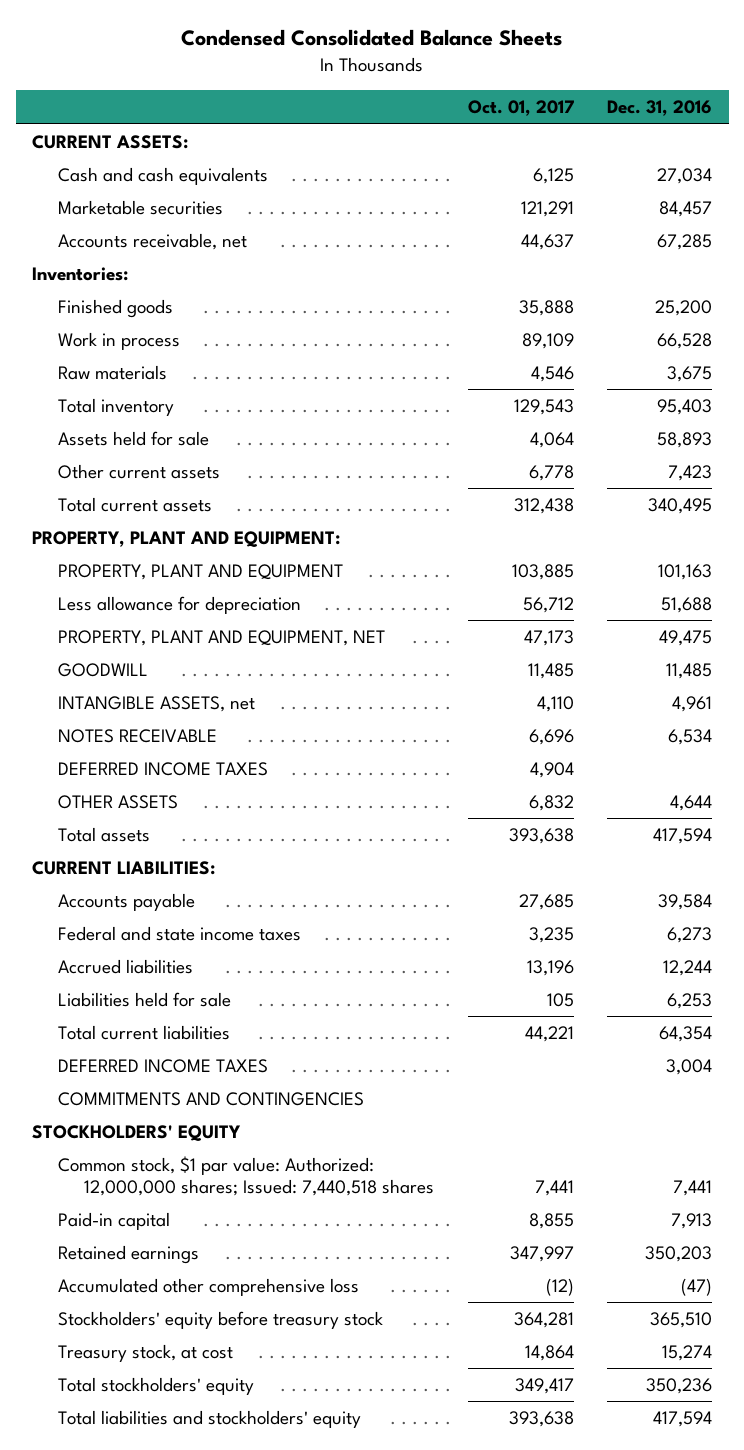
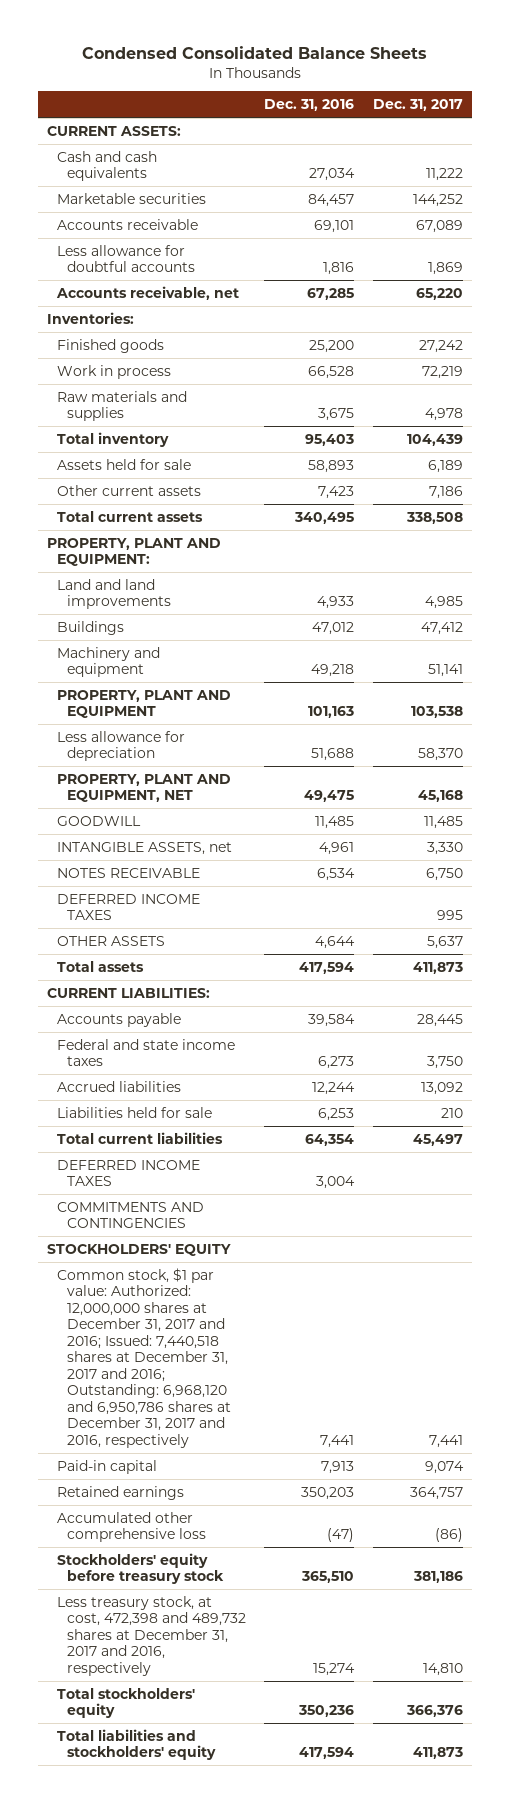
- | Oct. 01, 2017 | Dec. 31, 2016
+ | Dec. 31, 2016 | Dec. 31, 2017
+ Accounts receivable | 69,101 | 67,089
+ Less allowance for doubtful accounts | 1,816 | 1,869
- Raw materials | 4,546 | 3,675
+ Raw materials and supplies | 3,675 | 4,978
+ Land and land improvements | 4,933 | 4,985
+ Buildings | 47,012 | 47,412
+ Machinery and equipment | 49,218 | 51,141
- Common stock, $1 par value: Authorized: 12,000,000 shares; Issued: 7,440,518 shares | 7,441 | 7,441
+ Common stock, $1 par value: Authorized: 12,000,000 shares at December 31, 2017 and 2016; Issued: 7,440,518 shares at December 31, 2017 and 2016; Outstanding: 6,968,120 and 6,950,786 shares at December 31, 2017 and 2016, respectively | 7,441 | 7,441
- Treasury stock, at cost | 14,864 | 15,274
+ Less treasury stock, at cost, 472,398 and 489,732 shares at December 31, 2017 and 2016, respectively | 15,274 | 14,810

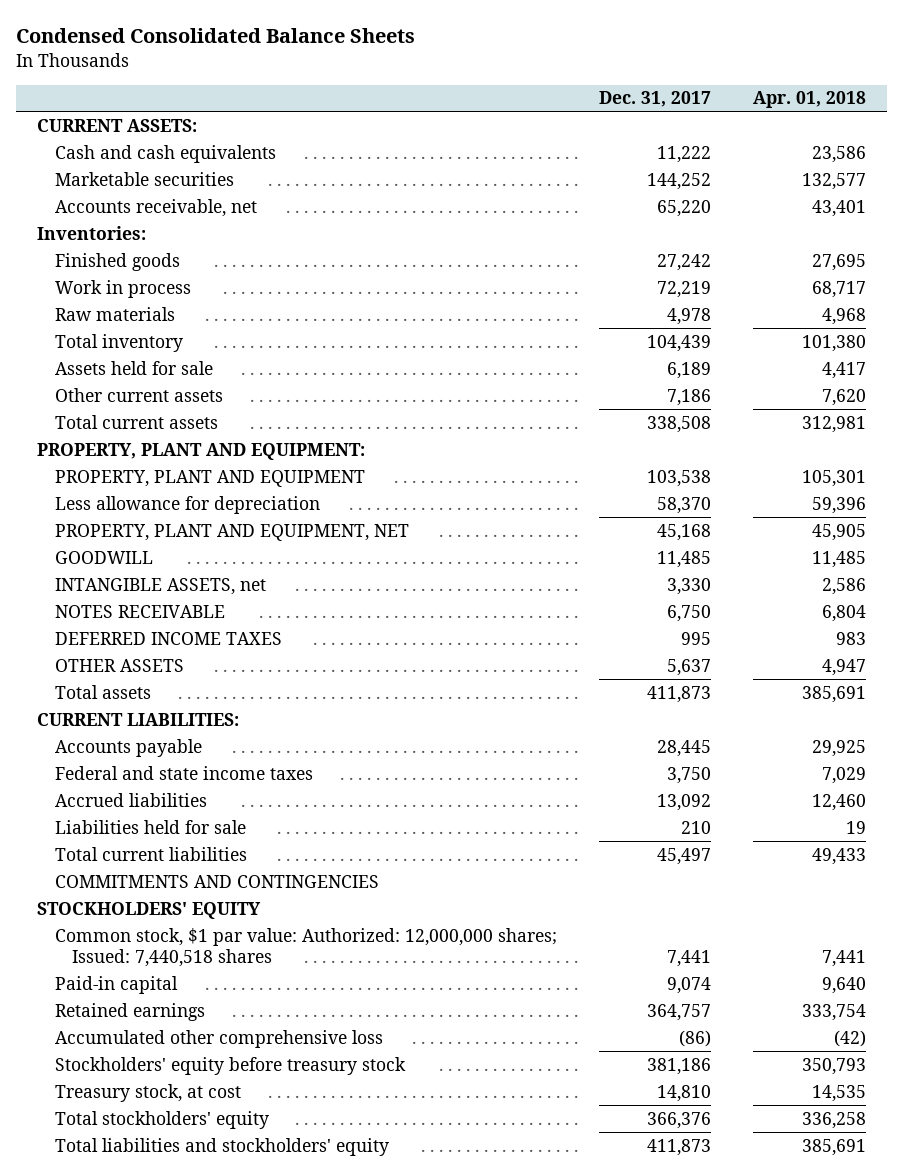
- | Dec. 31, 2016 | Dec. 31, 2017
+ | Dec. 31, 2017 | Apr. 01, 2018
- Accounts receivable | 69,101 | 67,089
- Less allowance for doubtful accounts | 1,816 | 1,869
- Raw materials and supplies | 3,675 | 4,978
+ Raw materials | 4,978 | 4,968
- Land and land improvements | 4,933 | 4,985
- Buildings | 47,012 | 47,412
- Machinery and equipment | 49,218 | 51,141
- DEFERRED INCOME TAXES | 3,004 |
- Common stock, $1 par value: Authorized: 12,000,000 shares at December 31, 2017 and 2016; Issued: 7,440,518 shares at December 31, 2017 and 2016; Outstanding: 6,968,120 and 6,950,786 shares at December 31, 2017 and 2016, respectively | 7,441 | 7,441
+ Common stock, $1 par value: Authorized: 12,000,000 shares; Issued: 7,440,518 shares | 7,441 | 7,441
- Less treasury stock, at cost, 472,398 and 489,732 shares at December 31, 2017 and 2016, respectively | 15,274 | 14,810
+ Treasury stock, at cost | 14,810 | 14,535

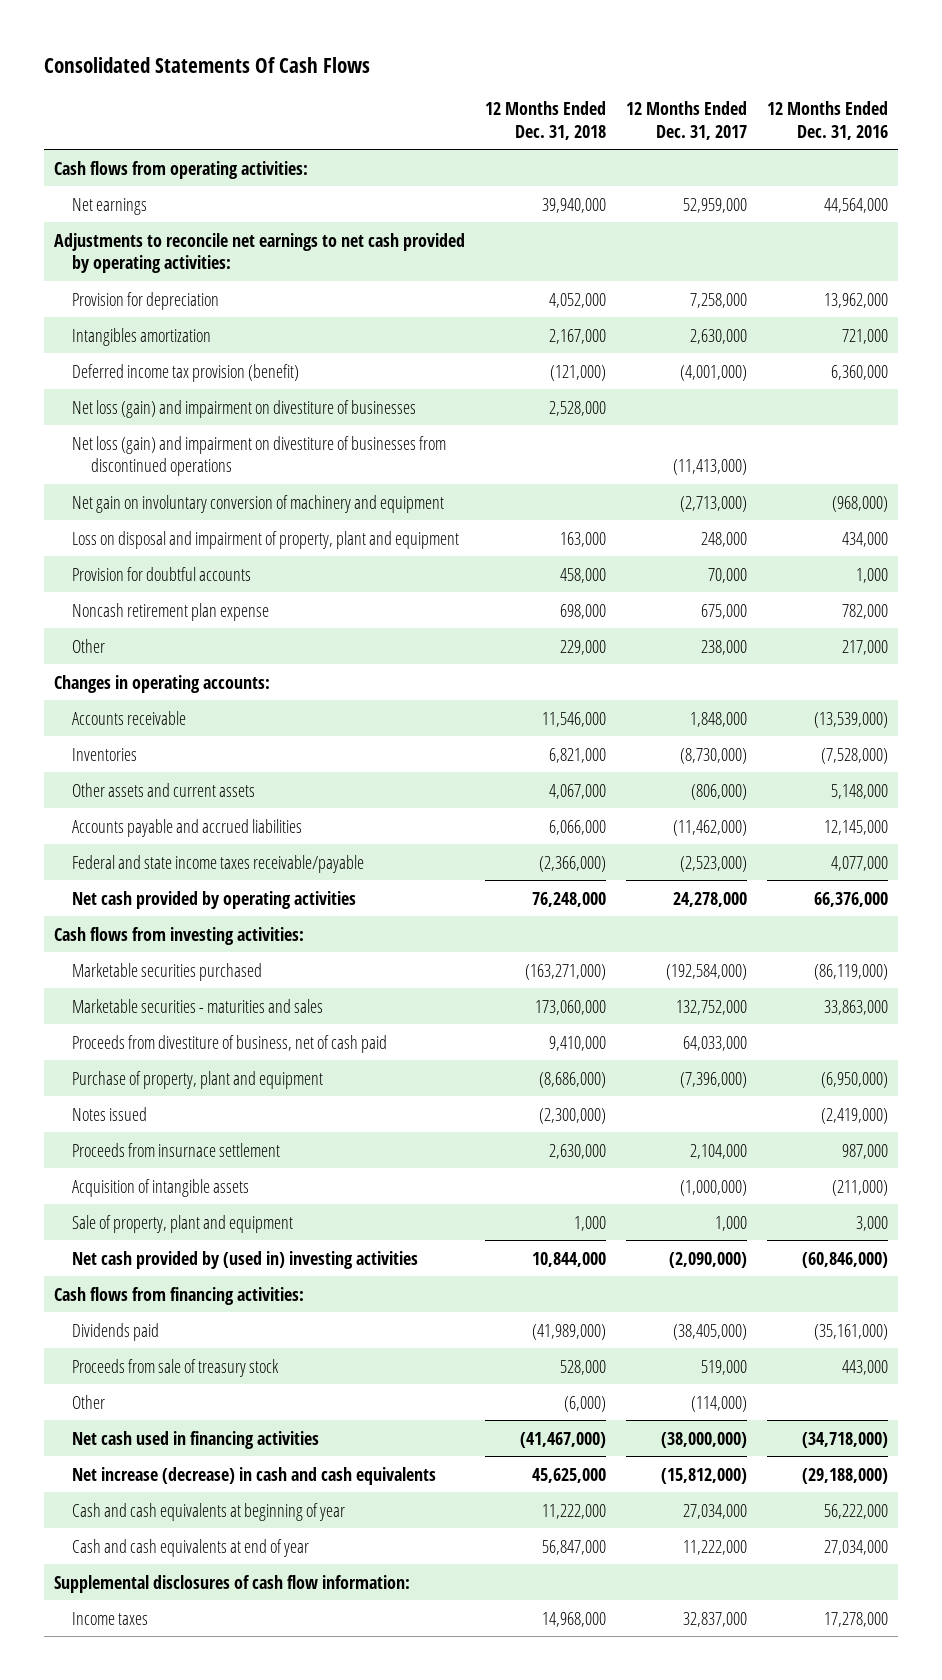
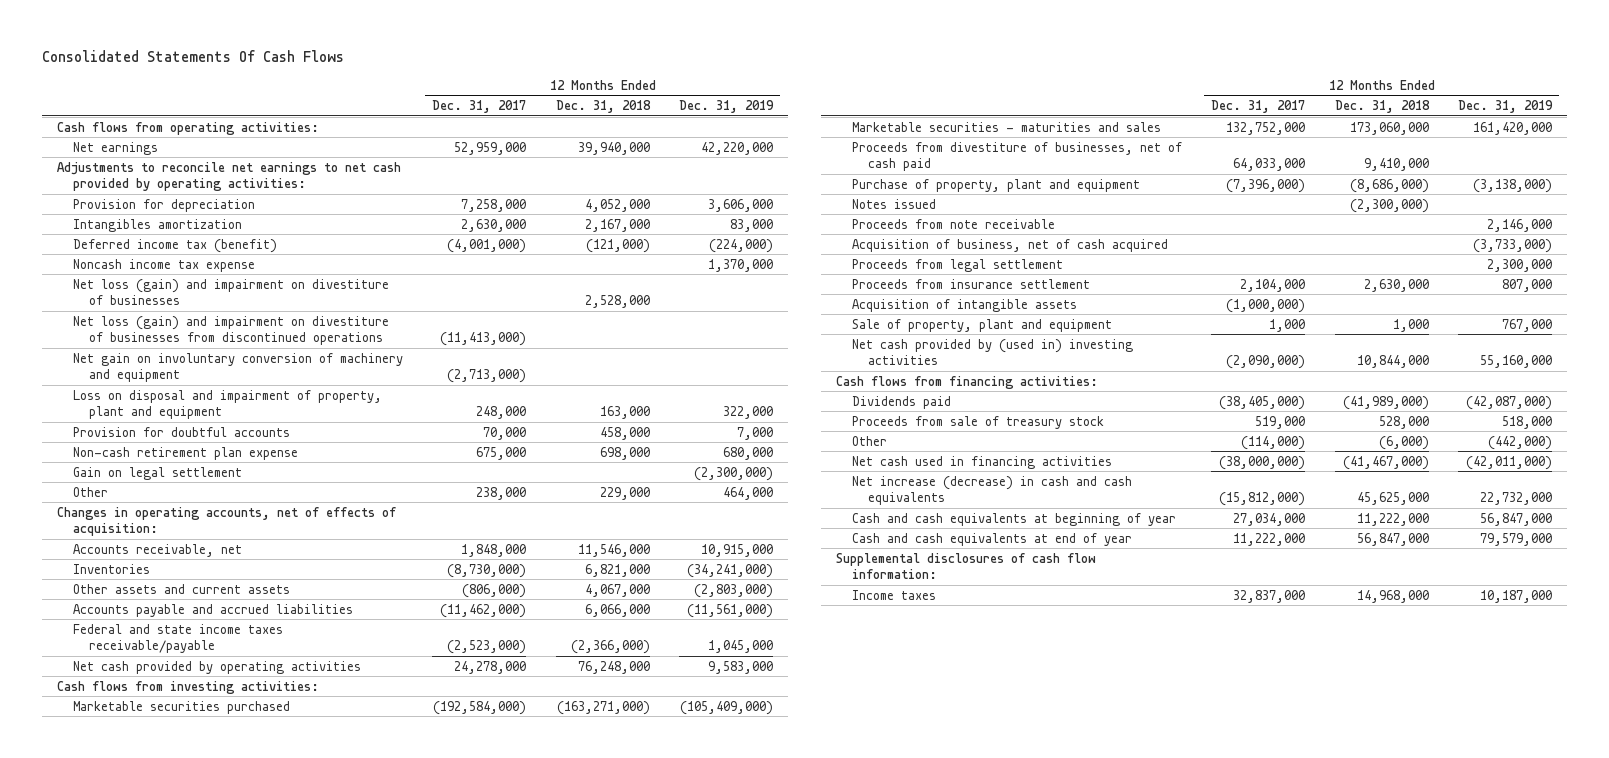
- | 12 Months Ended Dec. 31, 2018 | 12 Months Ended Dec. 31, 2017 | 12 Months Ended Dec. 31, 2016
+ | 12 Months Ended Dec. 31, 2017 | 12 Months Ended Dec. 31, 2018 | 12 Months Ended Dec. 31, 2019
- Deferred income tax provision (benefit) | (121,000) | (4,001,000) | 6,360,000
+ Deferred income tax (benefit) | (4,001,000) | (121,000) | (224,000)
+ Noncash income tax expense | | | 1,370,000
- Noncash retirement plan expense | 698,000 | 675,000 | 782,000
+ Non-cash retirement plan expense | 675,000 | 698,000 | 680,000
+ Gain on legal settlement | | | (2,300,000)
- Changes in operating accounts:
- Accounts receivable | 11,546,000 | 1,848,000 | (13,539,000)
+ Changes in operating accounts, net of effects of acquisition:
+ Accounts receivable, net | 1,848,000 | 11,546,000 | 10,915,000
- Proceeds from divestiture of business, net of cash paid | 9,410,000 | 64,033,000 |
+ Proceeds from divestiture of businesses, net of cash paid | 64,033,000 | 9,410,000 |
- Proceeds from insurnace settlement | 2,630,000 | 2,104,000 | 987,000
+ Proceeds from note receivable | | | 2,146,000
+ Acquisition of business, net of cash acquired | | | (3,733,000)
+ Proceeds from legal settlement | | | 2,300,000
+ Proceeds from insurance settlement | 2,104,000 | 2,630,000 | 807,000

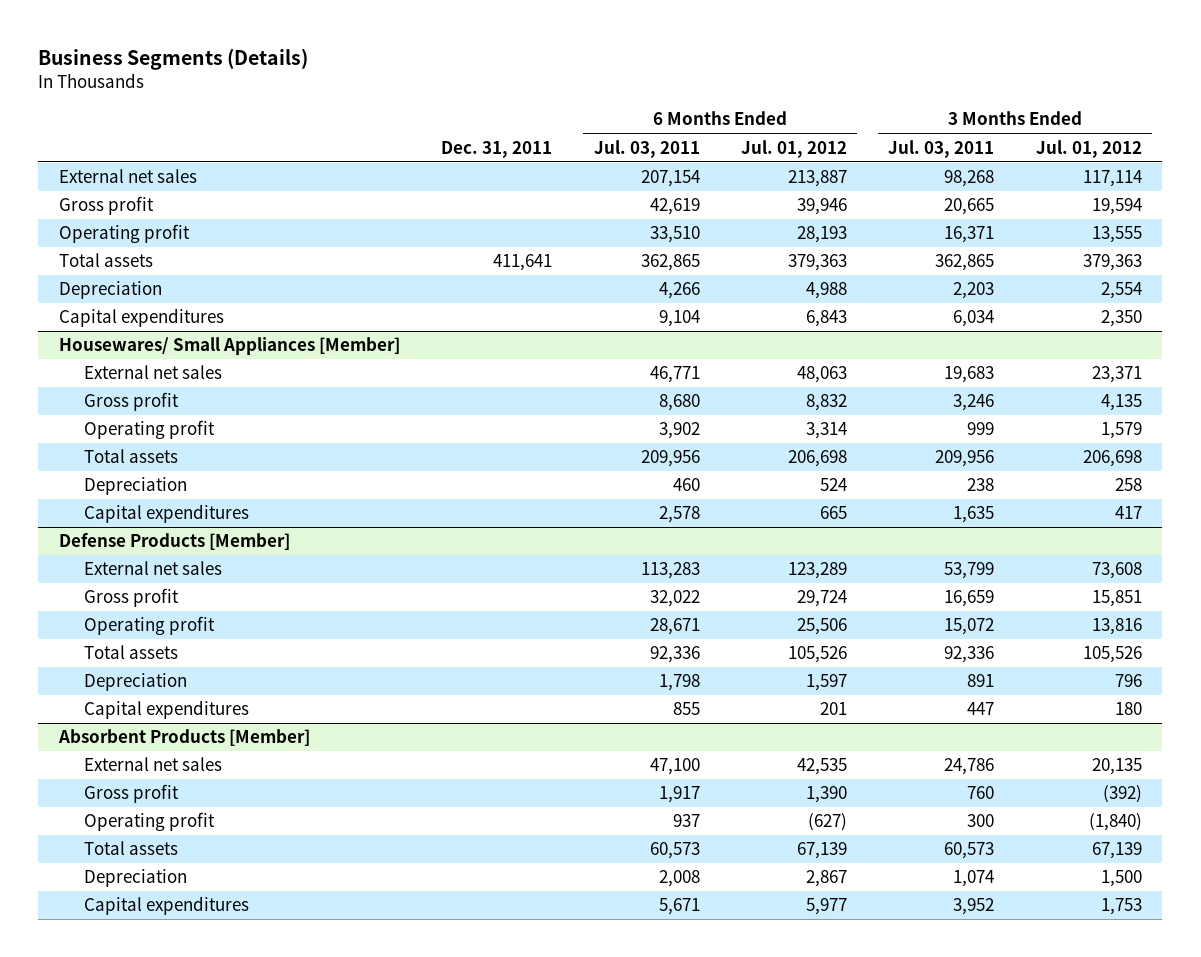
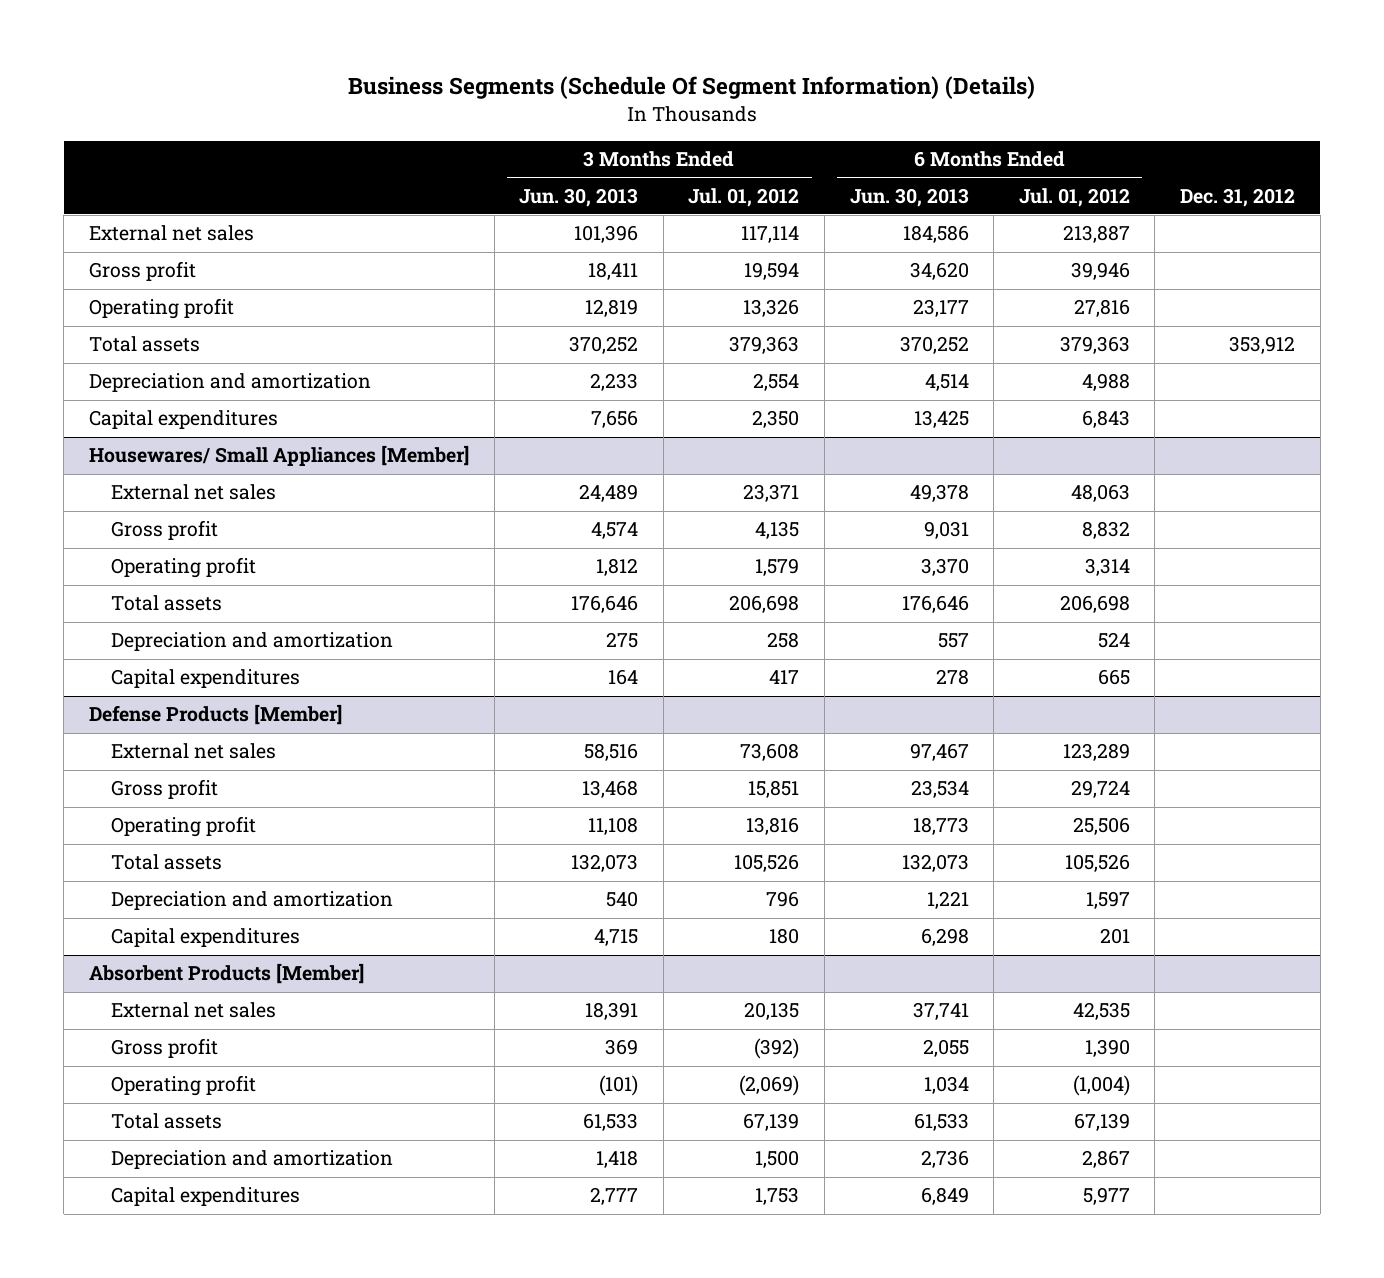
- Business Segments (Details)
+ Business Segments (Schedule Of Segment Information) (Details)
- | Dec. 31, 2011 | 6 Months Ended Jul. 03, 2011 | 6 Months Ended Jul. 01, 2012 | 3 Months Ended Jul. 03, 2011 | 3 Months Ended Jul. 01, 2012
+ | 3 Months Ended Jun. 30, 2013 | 3 Months Ended Jul. 01, 2012 | 6 Months Ended Jun. 30, 2013 | 6 Months Ended Jul. 01, 2012 | Dec. 31, 2012
- Operating profit | | 33,510 | 28,193 | 16,371 | 13,555
+ Operating profit | 12,819 | 13,326 | 23,177 | 27,816 |
- Depreciation | | 4,266 | 4,988 | 2,203 | 2,554
+ Depreciation and amortization | 2,233 | 2,554 | 4,514 | 4,988 |
@ Housewares/ Small Appliances [Member]
- Depreciation | | 460 | 524 | 238 | 258
+ Depreciation and amortization | 275 | 258 | 557 | 524 |
@ Defense Products [Member]
- Depreciation | | 1,798 | 1,597 | 891 | 796
+ Depreciation and amortization | 540 | 796 | 1,221 | 1,597 |
@ Absorbent Products [Member]
- Operating profit | | 937 | (627) | 300 | (1,840)
+ Operating profit | (101) | (2,069) | 1,034 | (1,004) |
- Depreciation | | 2,008 | 2,867 | 1,074 | 1,500
+ Depreciation and amortization | 1,418 | 1,500 | 2,736 | 2,867 |

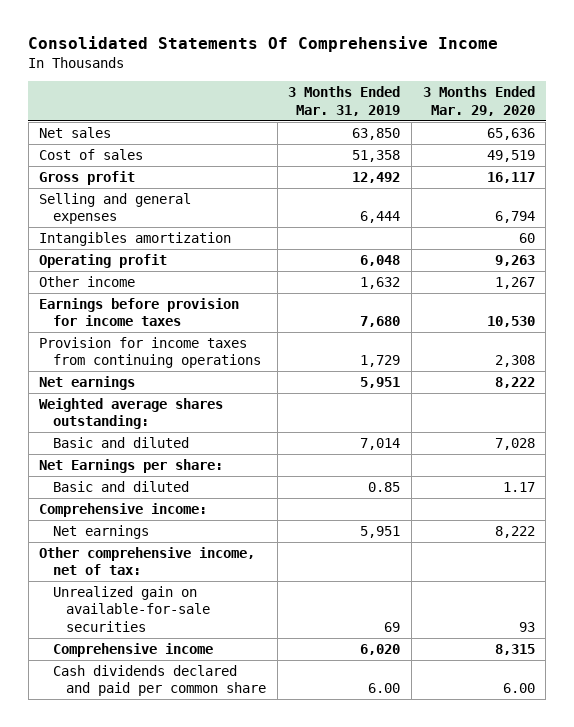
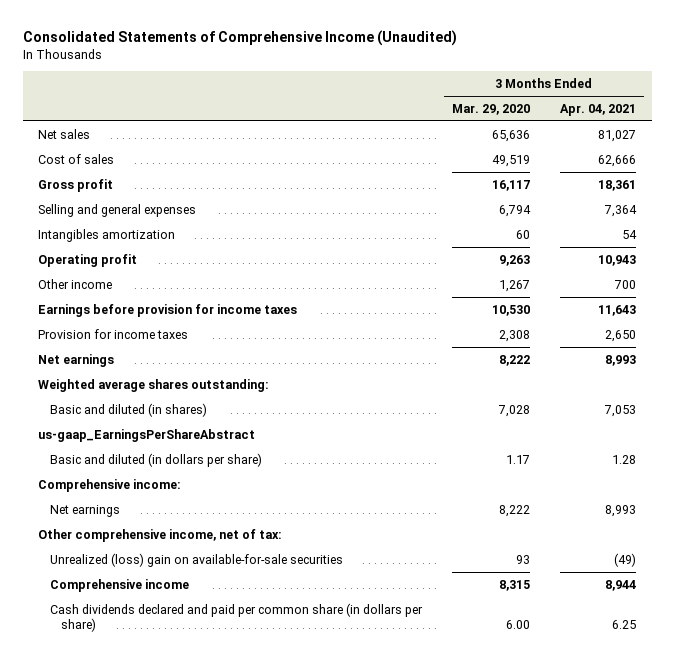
- Consolidated Statements Of Comprehensive Income
+ Consolidated Statements of Comprehensive Income (Unaudited)
- | 3 Months Ended Mar. 31, 2019 | 3 Months Ended Mar. 29, 2020
+ | 3 Months Ended Mar. 29, 2020 | 3 Months Ended Apr. 04, 2021
- Provision for income taxes from continuing operations | 1,729 | 2,308
+ Provision for income taxes | 2,308 | 2,650
- Basic and diluted | 7,014 | 7,028
- Net Earnings per share:
- Basic and diluted | 0.85 | 1.17
+ Basic and diluted (in shares) | 7,028 | 7,053
+ us-gaap_EarningsPerShareAbstract
+ Basic and diluted (in dollars per share) | 1.17 | 1.28
- Unrealized gain on available-for-sale securities | 69 | 93
+ Unrealized (loss) gain on available-for-sale securities | 93 | (49)
- Cash dividends declared and paid per common share | 6.00 | 6.00
+ Cash dividends declared and paid per common share (in dollars per share) | 6.00 | 6.25

